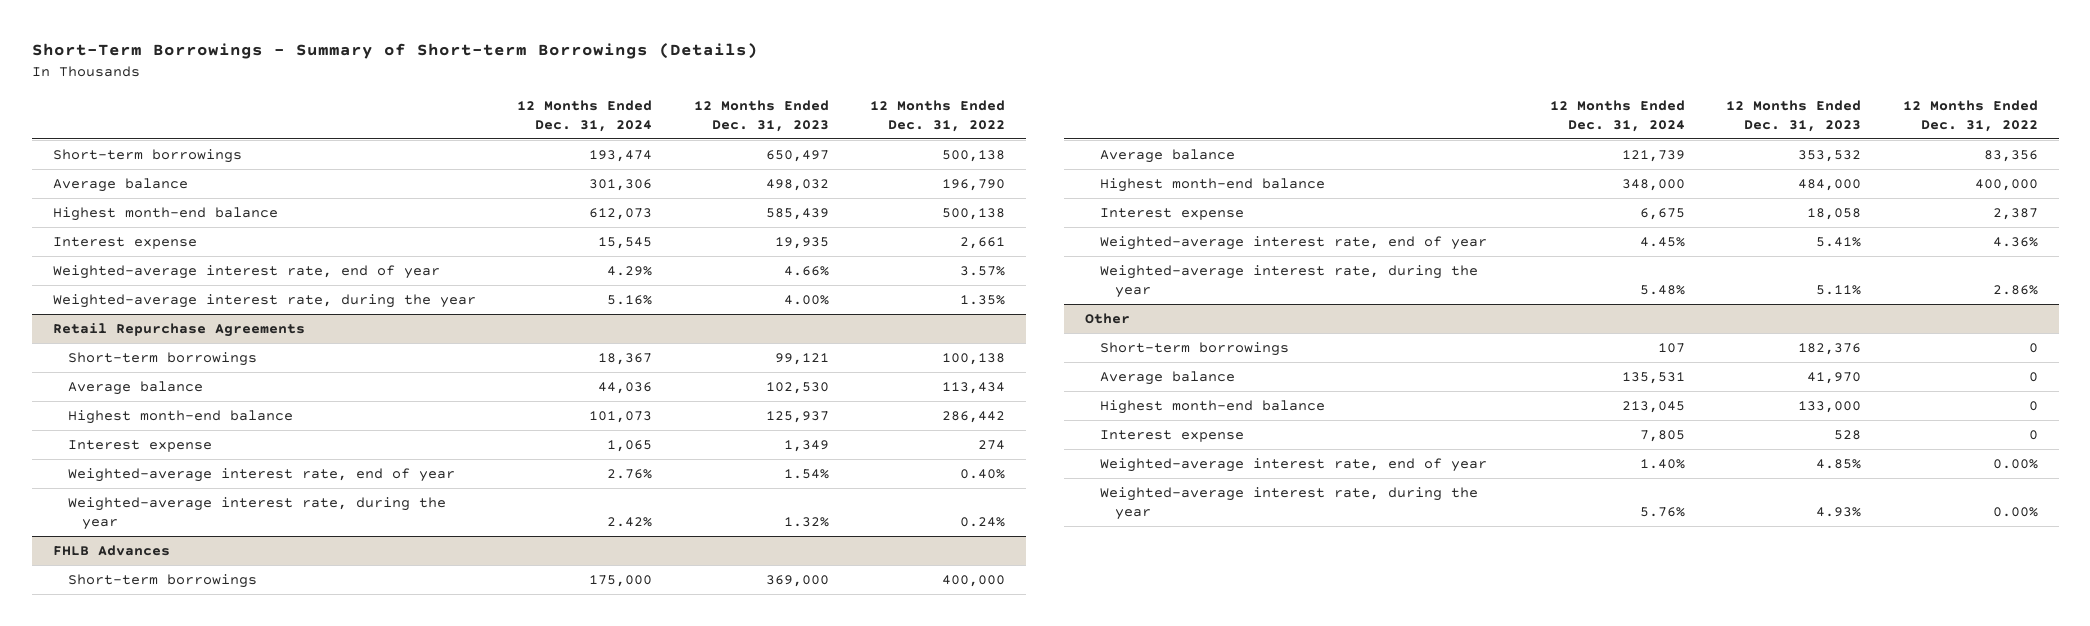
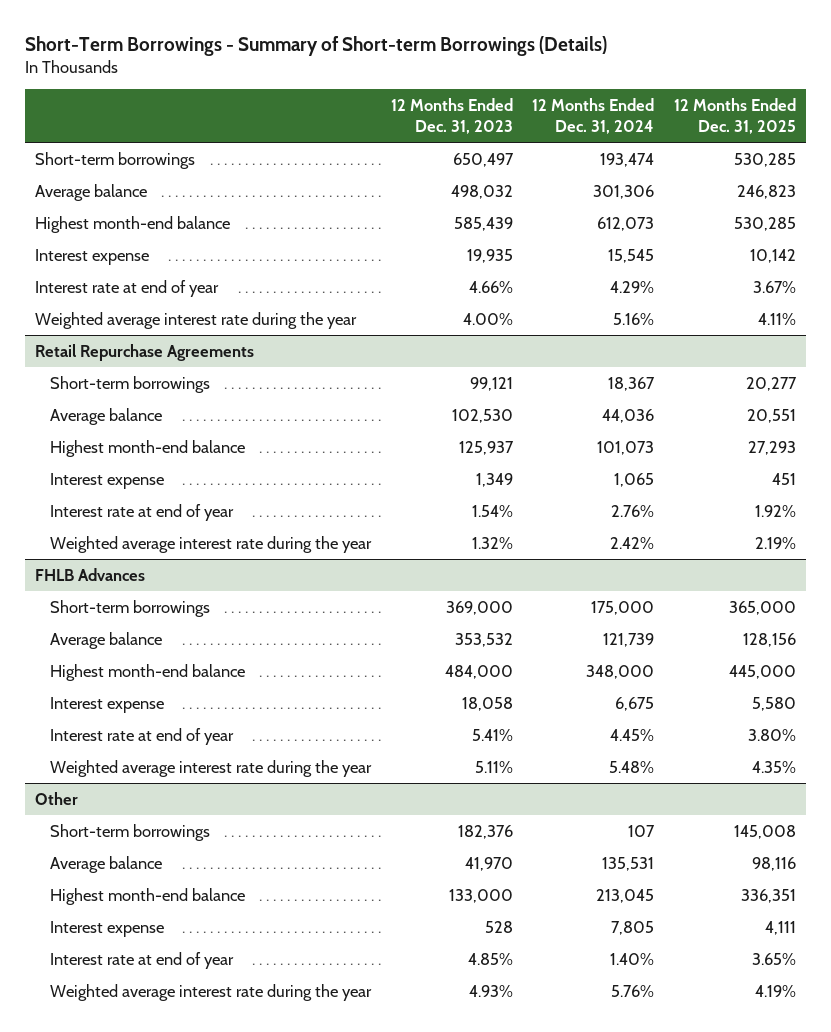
- | 12 Months Ended Dec. 31, 2024 | 12 Months Ended Dec. 31, 2023 | 12 Months Ended Dec. 31, 2022
+ | 12 Months Ended Dec. 31, 2023 | 12 Months Ended Dec. 31, 2024 | 12 Months Ended Dec. 31, 2025
- Weighted-average interest rate, end of year | 4.29% | 4.66% | 3.57%
- Weighted-average interest rate, during the year | 5.16% | 4.00% | 1.35%
+ Interest rate at end of year | 4.66% | 4.29% | 3.67%
+ Weighted average interest rate during the year | 4.00% | 5.16% | 4.11%
@ Retail Repurchase Agreements
- Weighted-average interest rate, end of year | 2.76% | 1.54% | 0.40%
- Weighted-average interest rate, during the year | 2.42% | 1.32% | 0.24%
+ Interest rate at end of year | 1.54% | 2.76% | 1.92%
+ Weighted average interest rate during the year | 1.32% | 2.42% | 2.19%
@ FHLB Advances
- Weighted-average interest rate, end of year | 4.45% | 5.41% | 4.36%
- Weighted-average interest rate, during the year | 5.48% | 5.11% | 2.86%
+ Interest rate at end of year | 5.41% | 4.45% | 3.80%
+ Weighted average interest rate during the year | 5.11% | 5.48% | 4.35%
@ Other
- Weighted-average interest rate, end of year | 1.40% | 4.85% | 0.00%
- Weighted-average interest rate, during the year | 5.76% | 4.93% | 0.00%
+ Interest rate at end of year | 4.85% | 1.40% | 3.65%
+ Weighted average interest rate during the year | 4.93% | 5.76% | 4.19%

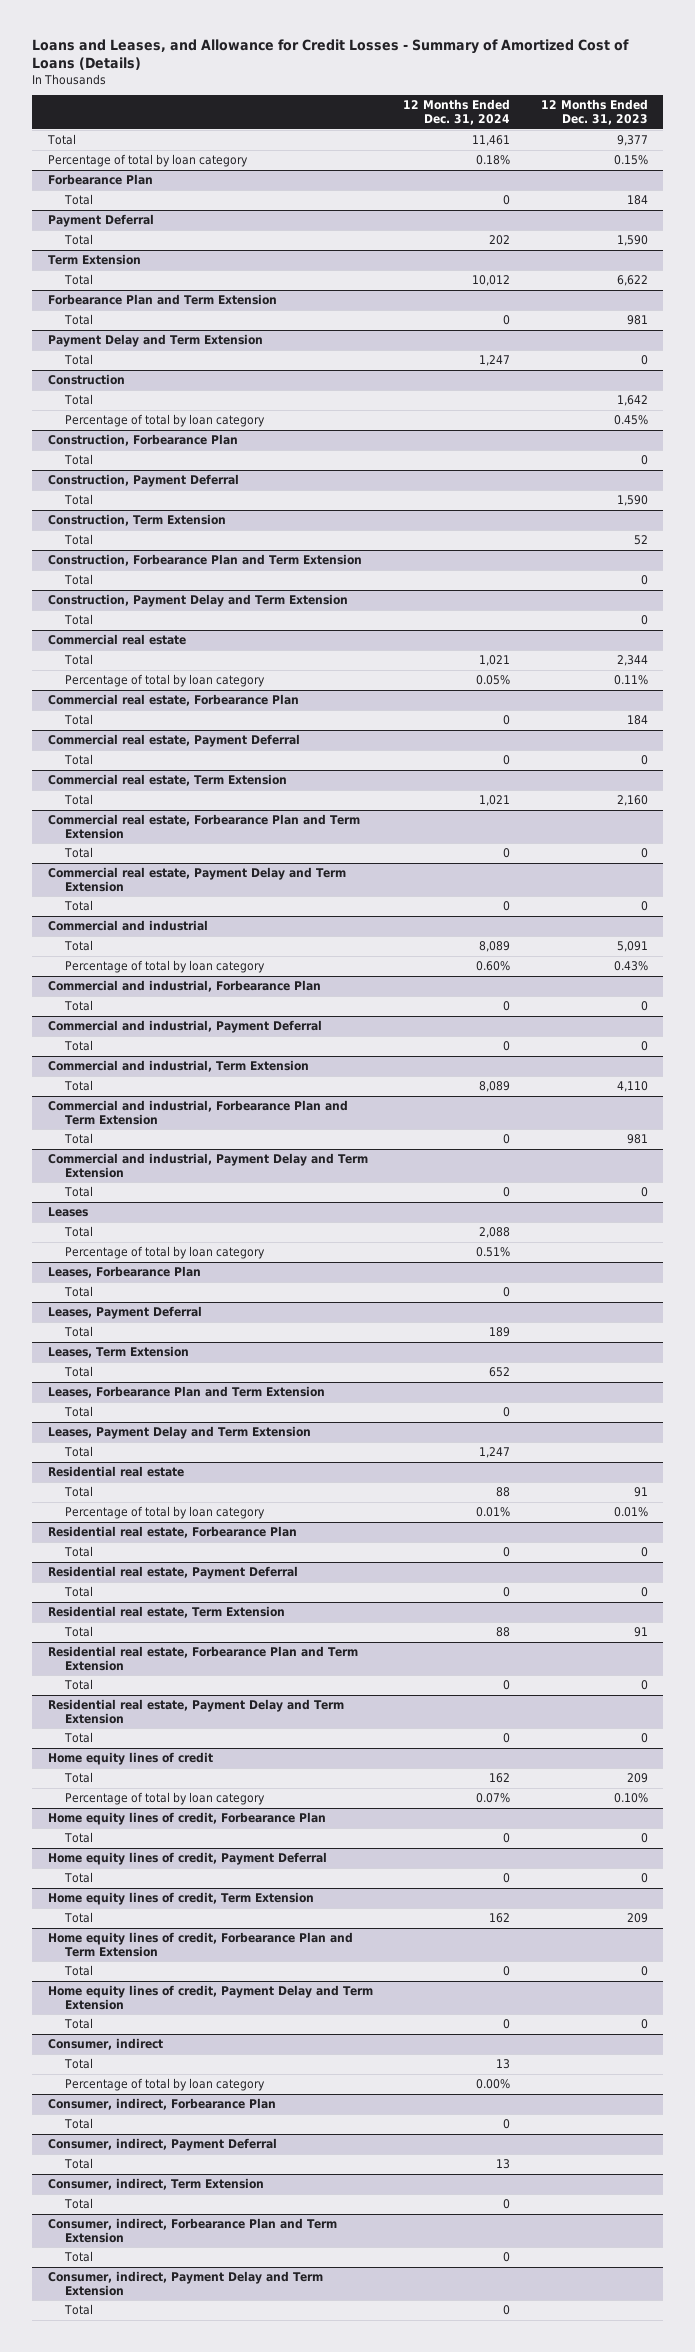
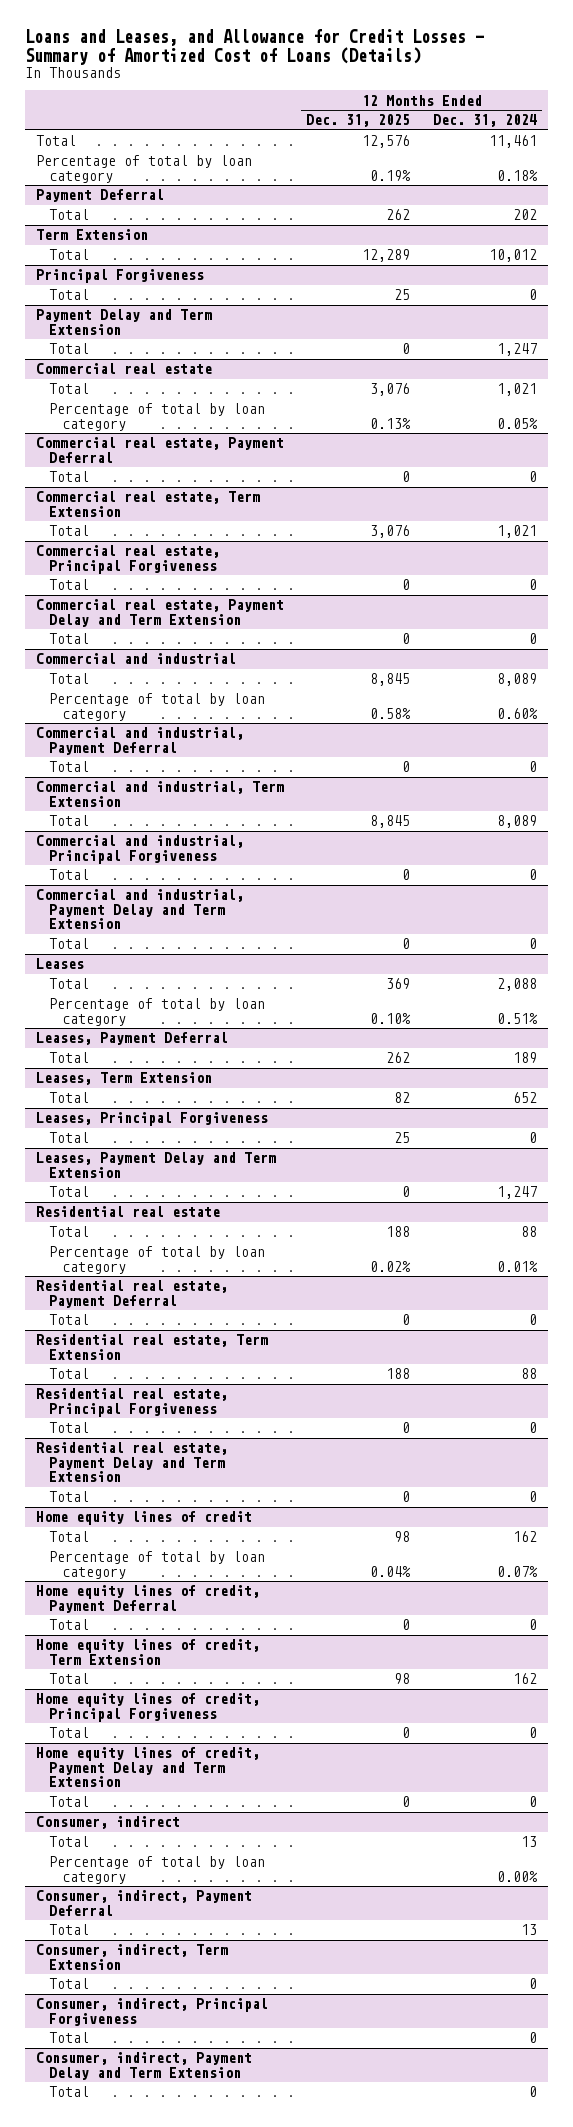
- | 12 Months Ended Dec. 31, 2024 | 12 Months Ended Dec. 31, 2023
+ | 12 Months Ended Dec. 31, 2025 | 12 Months Ended Dec. 31, 2024
- Forbearance Plan
- Total | 0 | 184
- Forbearance Plan and Term Extension
+ Principal Forgiveness
- Construction
- Total | | 1,642
- Percentage of total by loan category | | 0.45%
- Construction, Forbearance Plan
- Total | | 0
- Construction, Payment Deferral
- Total | | 1,590
- Construction, Term Extension
- Total | | 52
- Construction, Forbearance Plan and Term Extension
- Total | | 0
- Construction, Payment Delay and Term Extension
- Total | | 0
- Commercial real estate, Forbearance Plan
- Total | 0 | 184
- Commercial real estate, Forbearance Plan and Term Extension
+ Commercial real estate, Principal Forgiveness
- Commercial and industrial, Forbearance Plan
- Total | 0 | 0
- Commercial and industrial, Forbearance Plan and Term Extension
+ Commercial and industrial, Principal Forgiveness
- Leases, Forbearance Plan
- Total | 0 |
- Leases, Forbearance Plan and Term Extension
+ Leases, Principal Forgiveness
- Residential real estate, Forbearance Plan
- Total | 0 | 0
- Residential real estate, Forbearance Plan and Term Extension
+ Residential real estate, Principal Forgiveness
- Home equity lines of credit, Forbearance Plan
- Total | 0 | 0
- Home equity lines of credit, Forbearance Plan and Term Extension
+ Home equity lines of credit, Principal Forgiveness
- Consumer, indirect, Forbearance Plan
- Total | 0 |
- Consumer, indirect, Forbearance Plan and Term Extension
+ Consumer, indirect, Principal Forgiveness

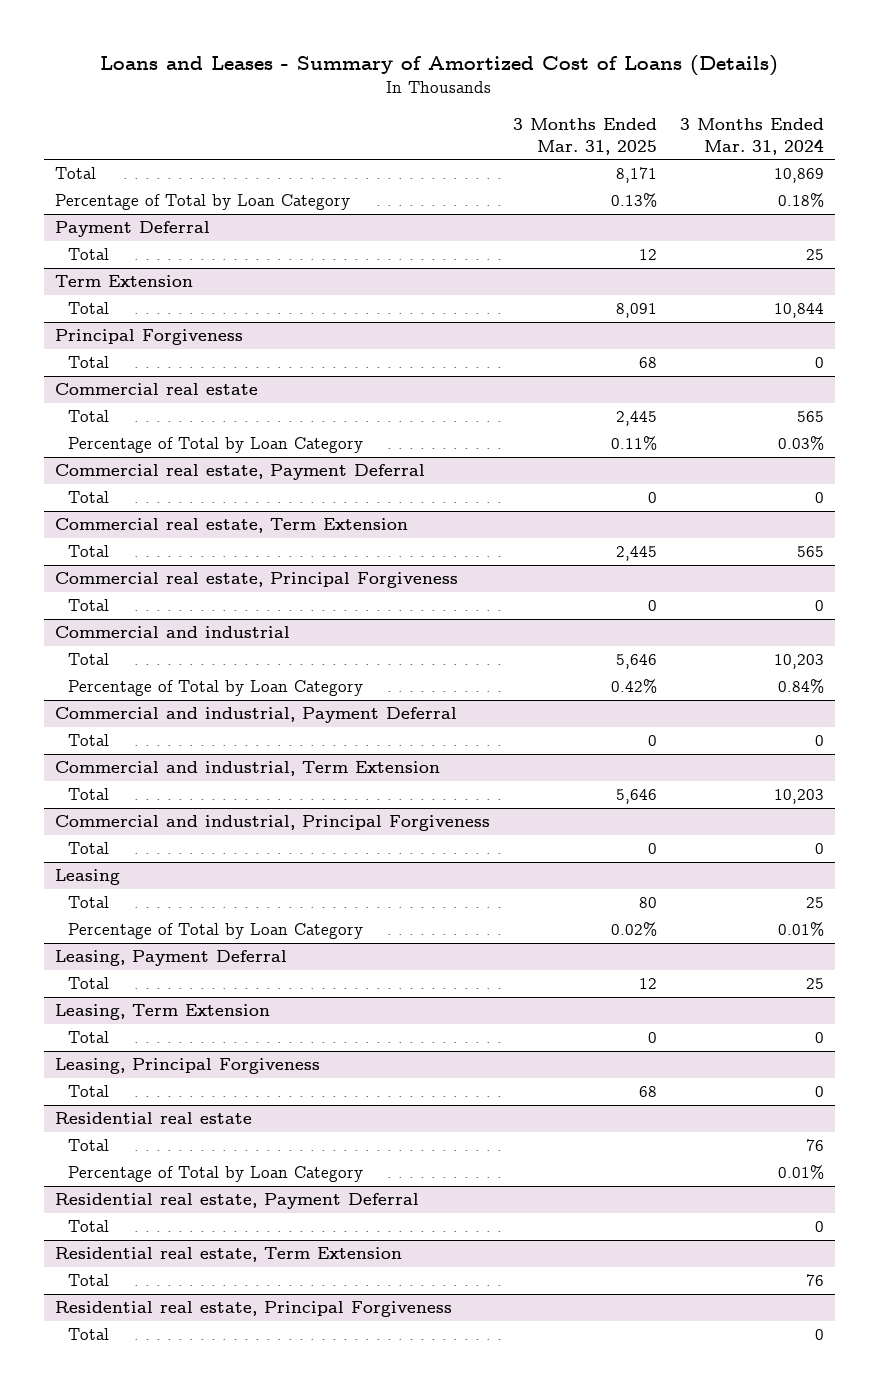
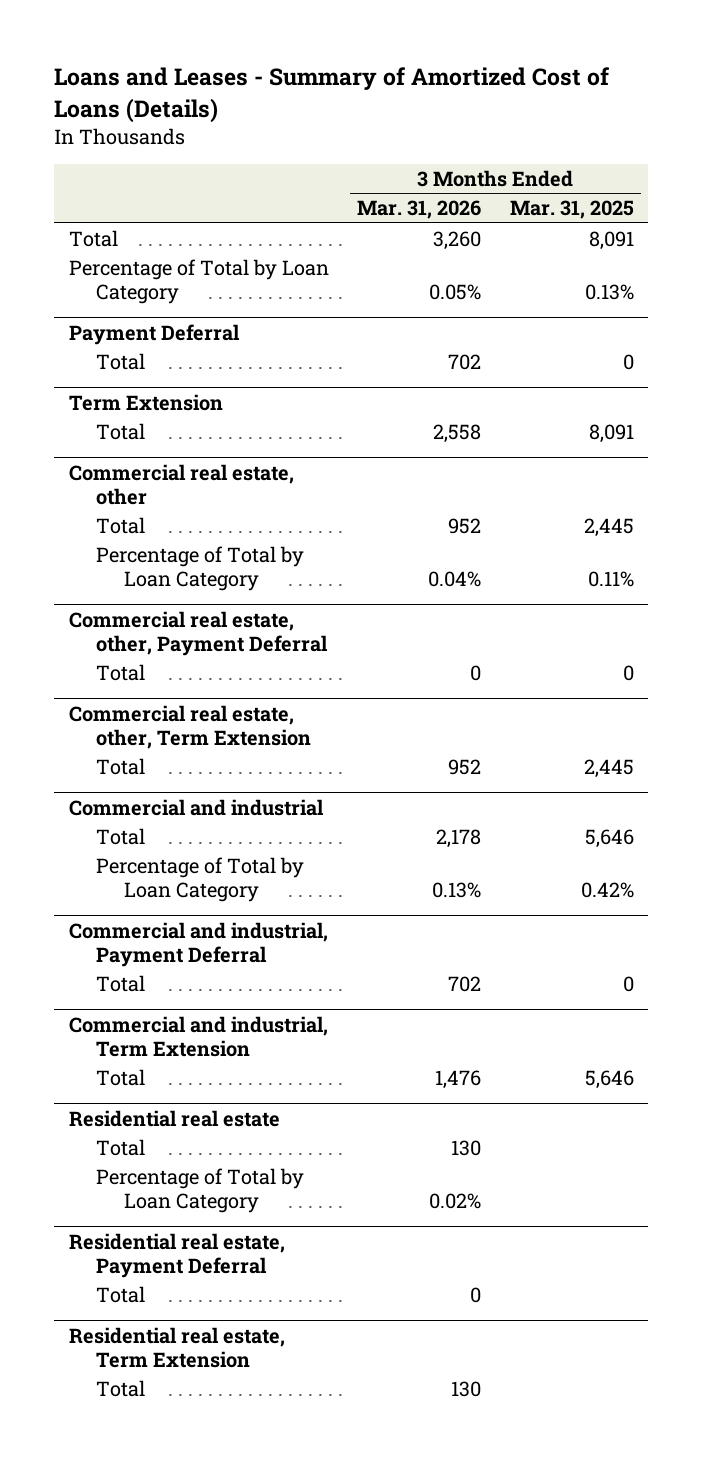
- | 3 Months Ended Mar. 31, 2025 | 3 Months Ended Mar. 31, 2024
+ | 3 Months Ended Mar. 31, 2026 | 3 Months Ended Mar. 31, 2025
- Total | 8,171 | 10,869
+ Total | 3,260 | 8,091
@ Payment Deferral
- Total | 12 | 25
+ Total | 702 | 0
- Principal Forgiveness
- Total | 68 | 0
- Commercial real estate
+ Commercial real estate, other
- Commercial real estate, Payment Deferral
+ Commercial real estate, other, Payment Deferral
- Commercial real estate, Term Extension
+ Commercial real estate, other, Term Extension
- Commercial real estate, Principal Forgiveness
- Total | 0 | 0
- Commercial and industrial, Principal Forgiveness
- Total | 0 | 0
- Leasing
- Total | 80 | 25
- Percentage of Total by Loan Category | 0.02% | 0.01%
- Leasing, Payment Deferral
- Total | 12 | 25
- Leasing, Term Extension
- Total | 0 | 0
- Leasing, Principal Forgiveness
- Total | 68 | 0
- Residential real estate, Principal Forgiveness
- Total | | 0

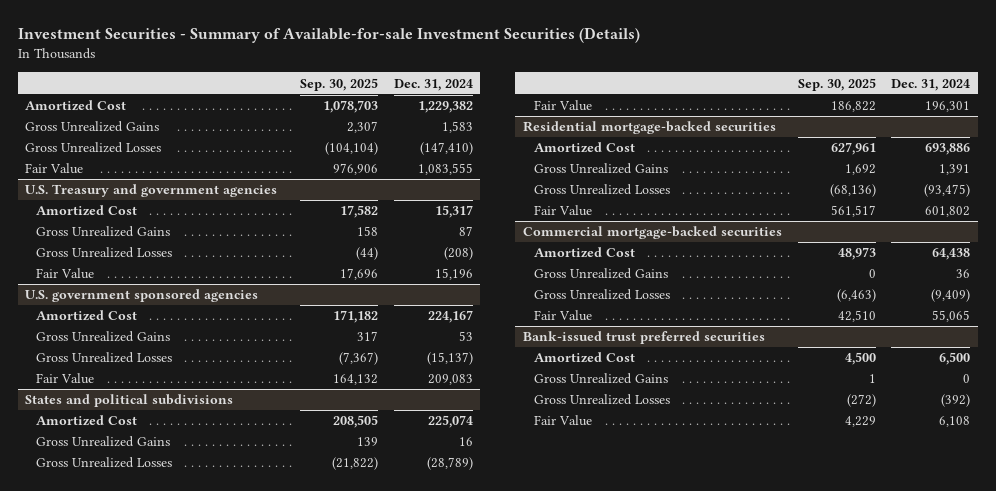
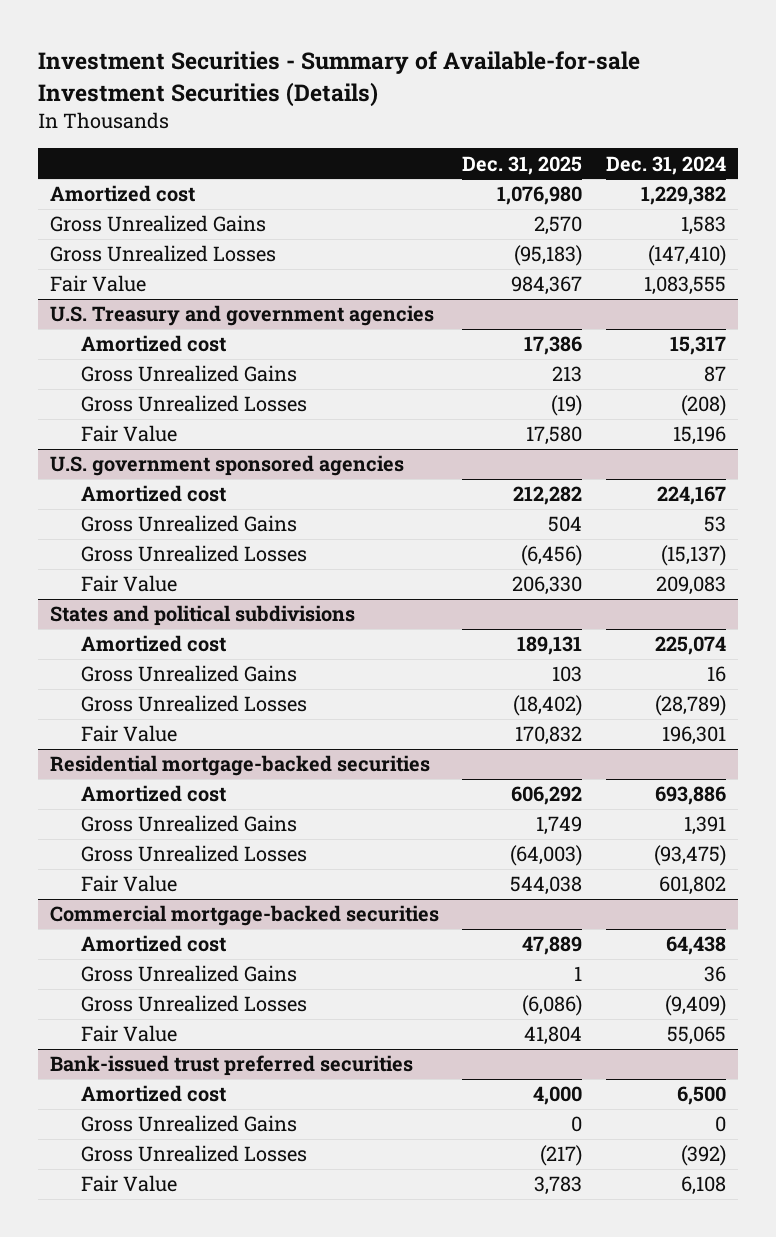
- | Sep. 30, 2025 | Dec. 31, 2024
+ | Dec. 31, 2025 | Dec. 31, 2024
- Amortized Cost | 1,078,703 | 1,229,382
+ Amortized cost | 1,076,980 | 1,229,382
@ U.S. Treasury and government agencies
- Amortized Cost | 17,582 | 15,317
+ Amortized cost | 17,386 | 15,317
@ U.S. government sponsored agencies
- Amortized Cost | 171,182 | 224,167
+ Amortized cost | 212,282 | 224,167
@ States and political subdivisions
- Amortized Cost | 208,505 | 225,074
+ Amortized cost | 189,131 | 225,074
@ Residential mortgage-backed securities
- Amortized Cost | 627,961 | 693,886
+ Amortized cost | 606,292 | 693,886
@ Commercial mortgage-backed securities
- Amortized Cost | 48,973 | 64,438
+ Amortized cost | 47,889 | 64,438
@ Bank-issued trust preferred securities
- Amortized Cost | 4,500 | 6,500
+ Amortized cost | 4,000 | 6,500

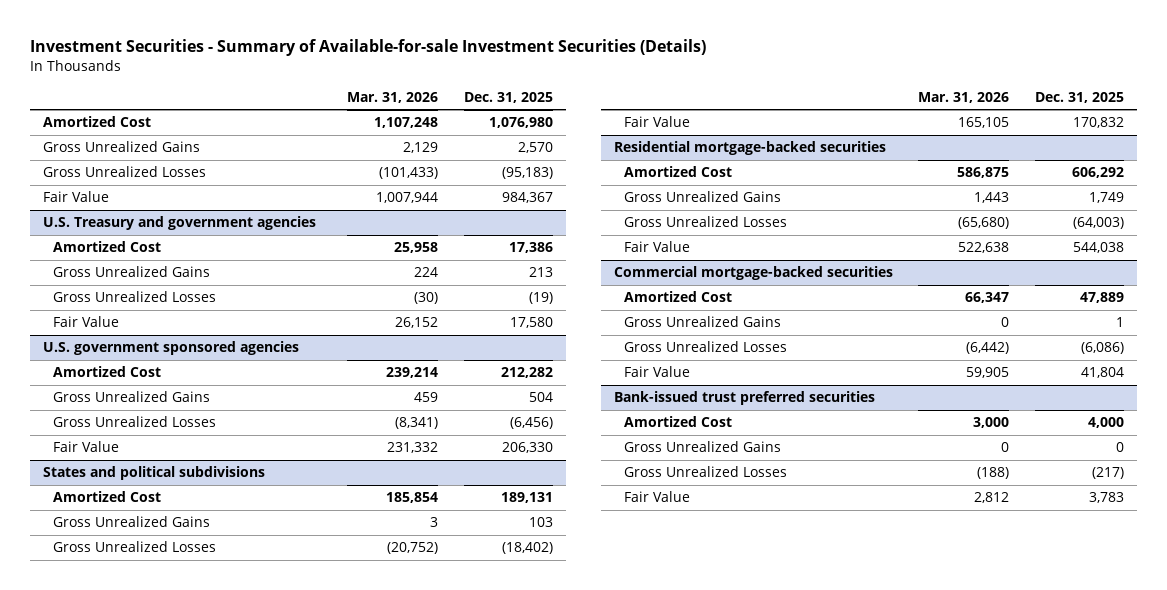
- | Dec. 31, 2025 | Dec. 31, 2024
+ | Mar. 31, 2026 | Dec. 31, 2025
- Amortized cost | 1,076,980 | 1,229,382
+ Amortized Cost | 1,107,248 | 1,076,980
@ U.S. Treasury and government agencies
- Amortized cost | 17,386 | 15,317
+ Amortized Cost | 25,958 | 17,386
@ U.S. government sponsored agencies
- Amortized cost | 212,282 | 224,167
+ Amortized Cost | 239,214 | 212,282
@ States and political subdivisions
- Amortized cost | 189,131 | 225,074
+ Amortized Cost | 185,854 | 189,131
@ Residential mortgage-backed securities
- Amortized cost | 606,292 | 693,886
+ Amortized Cost | 586,875 | 606,292
@ Commercial mortgage-backed securities
- Amortized cost | 47,889 | 64,438
+ Amortized Cost | 66,347 | 47,889
@ Bank-issued trust preferred securities
- Amortized cost | 4,000 | 6,500
+ Amortized Cost | 3,000 | 4,000

